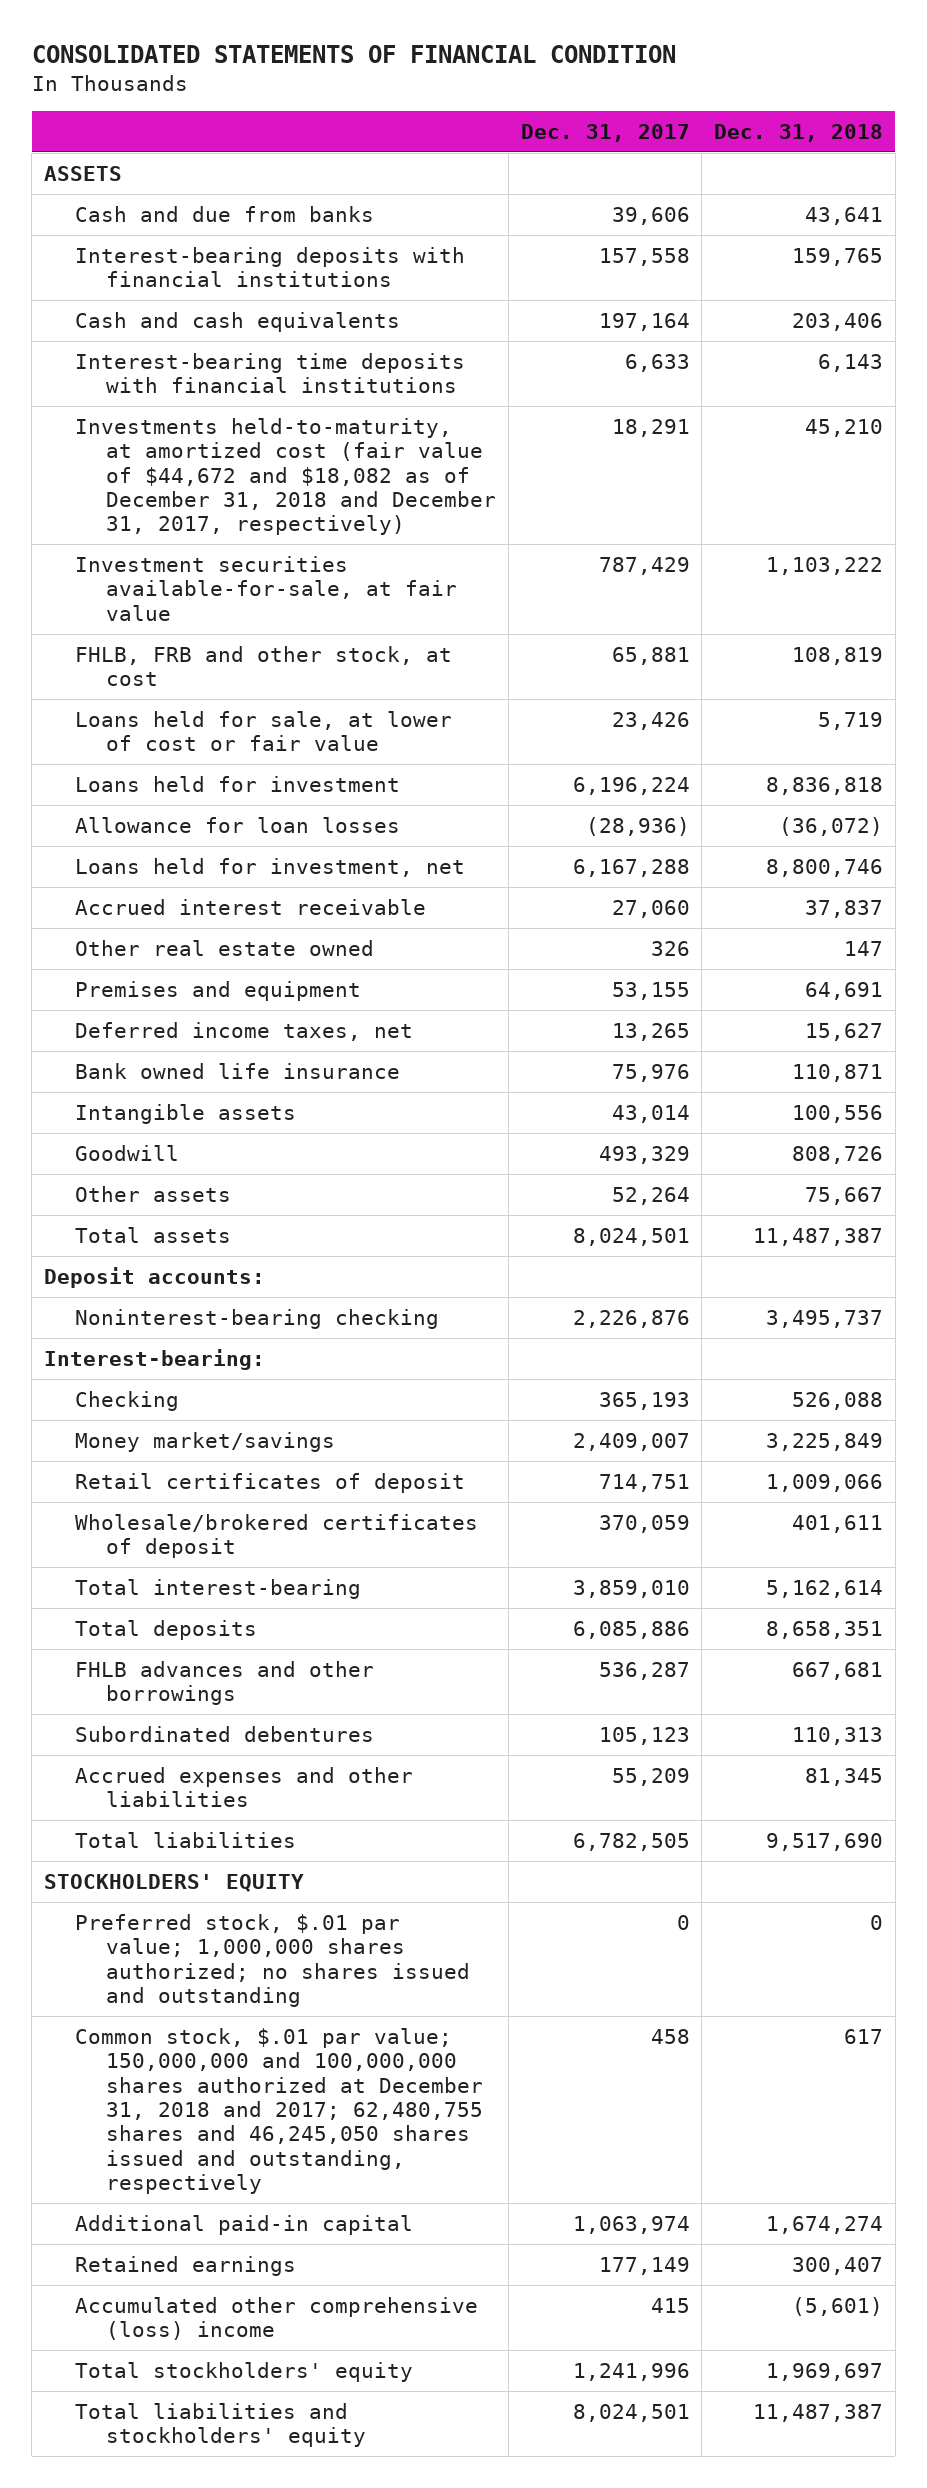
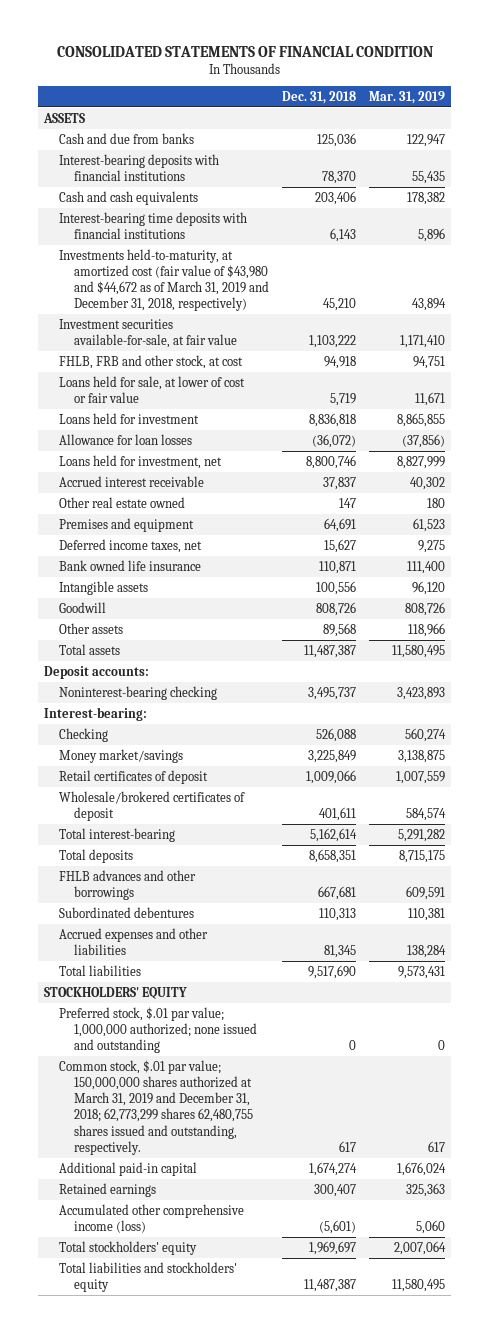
- | Dec. 31, 2017 | Dec. 31, 2018
+ | Dec. 31, 2018 | Mar. 31, 2019
- Cash and due from banks | 39,606 | 43,641
- Interest-bearing deposits with financial institutions | 157,558 | 159,765
+ Cash and due from banks | 125,036 | 122,947
+ Interest-bearing deposits with financial institutions | 78,370 | 55,435
- Investments held-to-maturity, at amortized cost (fair value of $44,672 and $18,082 as of December 31, 2018 and December 31, 2017, respectively) | 18,291 | 45,210
+ Investments held-to-maturity, at amortized cost (fair value of $43,980 and $44,672 as of March 31, 2019 and December 31, 2018, respectively) | 45,210 | 43,894
- FHLB, FRB and other stock, at cost | 65,881 | 108,819
+ FHLB, FRB and other stock, at cost | 94,918 | 94,751
- Other assets | 52,264 | 75,667
+ Other assets | 89,568 | 118,966
- Preferred stock, $.01 par value; 1,000,000 shares authorized; no shares issued and outstanding | 0 | 0
- Common stock, $.01 par value; 150,000,000 and 100,000,000 shares authorized at December 31, 2018 and 2017; 62,480,755 shares and 46,245,050 shares issued and outstanding, respectively | 458 | 617
+ Preferred stock, $.01 par value; 1,000,000 authorized; none issued and outstanding | 0 | 0
+ Common stock, $.01 par value; 150,000,000 shares authorized at March 31, 2019 and December 31, 2018; 62,773,299 shares 62,480,755 shares issued and outstanding, respectively. | 617 | 617
- Accumulated other comprehensive (loss) income | 415 | (5,601)
+ Accumulated other comprehensive income (loss) | (5,601) | 5,060

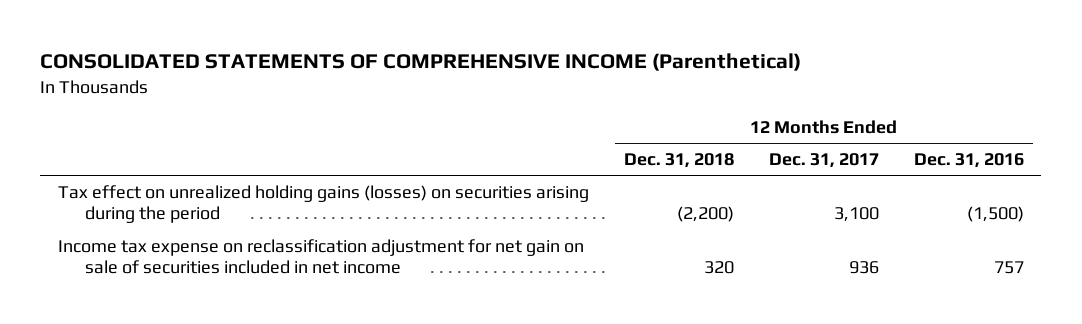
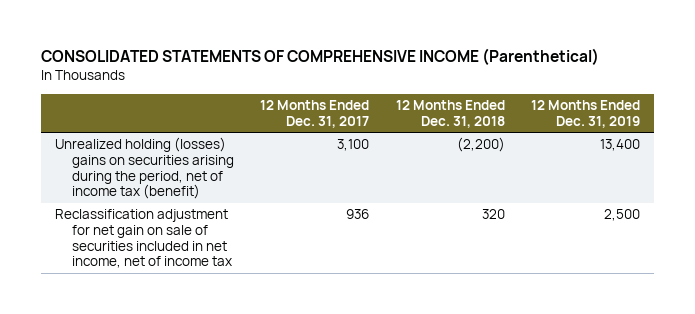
- | 12 Months Ended Dec. 31, 2018 | 12 Months Ended Dec. 31, 2017 | 12 Months Ended Dec. 31, 2016
+ | 12 Months Ended Dec. 31, 2017 | 12 Months Ended Dec. 31, 2018 | 12 Months Ended Dec. 31, 2019
- Tax effect on unrealized holding gains (losses) on securities arising during the period | (2,200) | 3,100 | (1,500)
- Income tax expense on reclassification adjustment for net gain on sale of securities included in net income | 320 | 936 | 757
+ Unrealized holding (losses) gains on securities arising during the period, net of income tax (benefit) | 3,100 | (2,200) | 13,400
+ Reclassification adjustment for net gain on sale of securities included in net income, net of income tax | 936 | 320 | 2,500

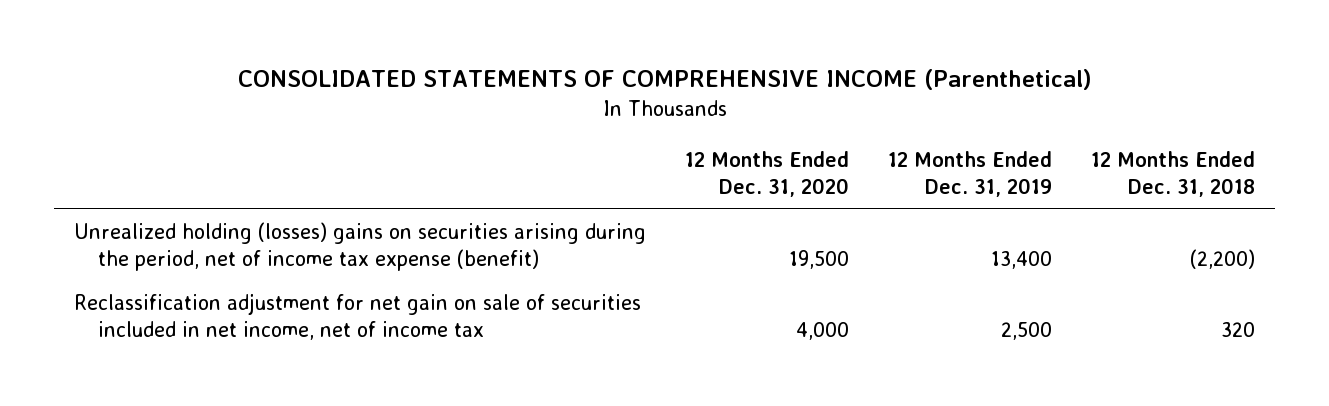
- | 12 Months Ended Dec. 31, 2017 | 12 Months Ended Dec. 31, 2018 | 12 Months Ended Dec. 31, 2019
+ | 12 Months Ended Dec. 31, 2020 | 12 Months Ended Dec. 31, 2019 | 12 Months Ended Dec. 31, 2018
- Unrealized holding (losses) gains on securities arising during the period, net of income tax (benefit) | 3,100 | (2,200) | 13,400
+ Unrealized holding (losses) gains on securities arising during the period, net of income tax expense (benefit) | 19,500 | 13,400 | (2,200)

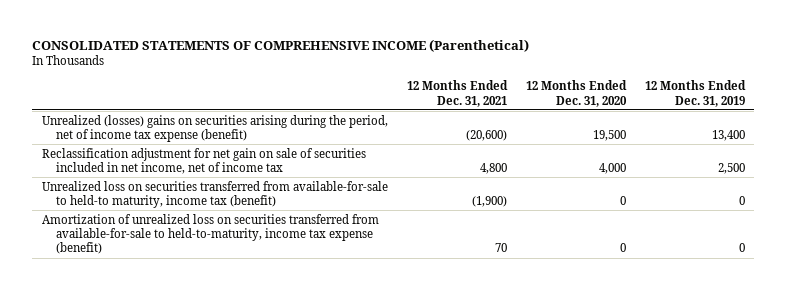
- | 12 Months Ended Dec. 31, 2020 | 12 Months Ended Dec. 31, 2019 | 12 Months Ended Dec. 31, 2018
+ | 12 Months Ended Dec. 31, 2021 | 12 Months Ended Dec. 31, 2020 | 12 Months Ended Dec. 31, 2019
- Unrealized holding (losses) gains on securities arising during the period, net of income tax expense (benefit) | 19,500 | 13,400 | (2,200)
+ Unrealized (losses) gains on securities arising during the period, net of income tax expense (benefit) | (20,600) | 19,500 | 13,400
+ Unrealized loss on securities transferred from available-for-sale to held-to maturity, income tax (benefit) | (1,900) | 0 | 0
+ Amortization of unrealized loss on securities transferred from available-for-sale to held-to-maturity, income tax expense (benefit) | 70 | 0 | 0

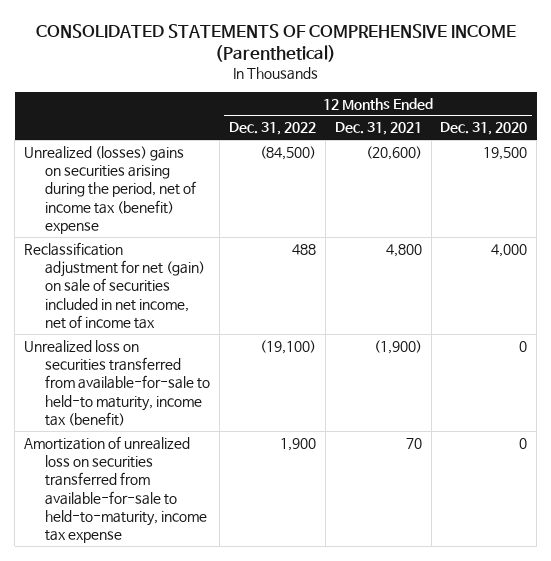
- | 12 Months Ended Dec. 31, 2021 | 12 Months Ended Dec. 31, 2020 | 12 Months Ended Dec. 31, 2019
+ | 12 Months Ended Dec. 31, 2022 | 12 Months Ended Dec. 31, 2021 | 12 Months Ended Dec. 31, 2020
- Unrealized (losses) gains on securities arising during the period, net of income tax expense (benefit) | (20,600) | 19,500 | 13,400
- Reclassification adjustment for net gain on sale of securities included in net income, net of income tax | 4,800 | 4,000 | 2,500
+ Unrealized (losses) gains on securities arising during the period, net of income tax (benefit) expense | (84,500) | (20,600) | 19,500
+ Reclassification adjustment for net (gain) on sale of securities included in net income, net of income tax | 488 | 4,800 | 4,000
- Amortization of unrealized loss on securities transferred from available-for-sale to held-to-maturity, income tax expense (benefit) | 70 | 0 | 0
+ Amortization of unrealized loss on securities transferred from available-for-sale to held-to-maturity, income tax expense | 1,900 | 70 | 0

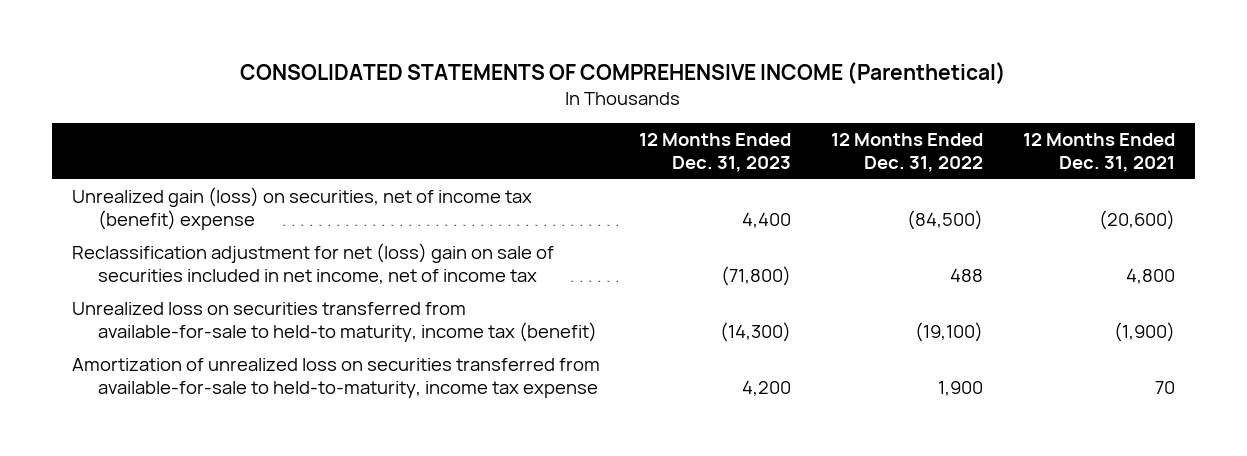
- | 12 Months Ended Dec. 31, 2022 | 12 Months Ended Dec. 31, 2021 | 12 Months Ended Dec. 31, 2020
+ | 12 Months Ended Dec. 31, 2023 | 12 Months Ended Dec. 31, 2022 | 12 Months Ended Dec. 31, 2021
- Unrealized (losses) gains on securities arising during the period, net of income tax (benefit) expense | (84,500) | (20,600) | 19,500
- Reclassification adjustment for net (gain) on sale of securities included in net income, net of income tax | 488 | 4,800 | 4,000
+ Unrealized gain (loss) on securities, net of income tax (benefit) expense | 4,400 | (84,500) | (20,600)
+ Reclassification adjustment for net (loss) gain on sale of securities included in net income, net of income tax | (71,800) | 488 | 4,800

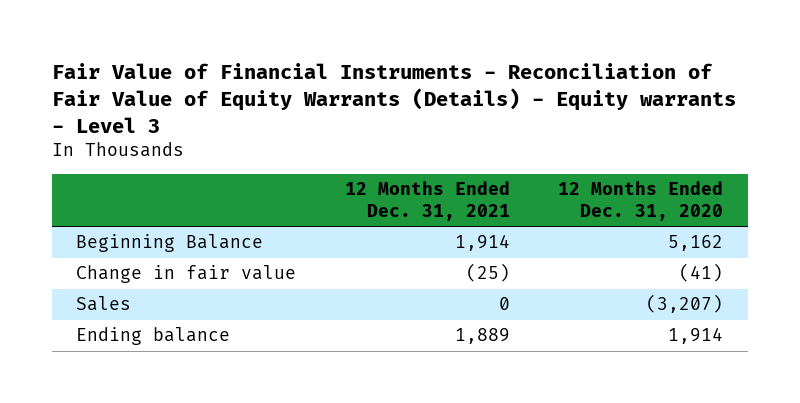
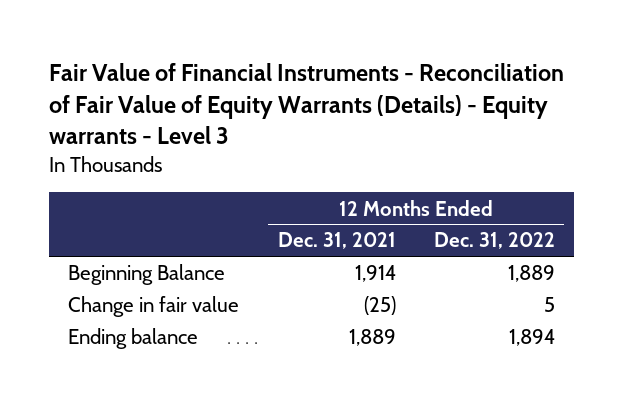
- | 12 Months Ended Dec. 31, 2021 | 12 Months Ended Dec. 31, 2020
+ | 12 Months Ended Dec. 31, 2021 | 12 Months Ended Dec. 31, 2022
- Sales | 0 | (3,207)

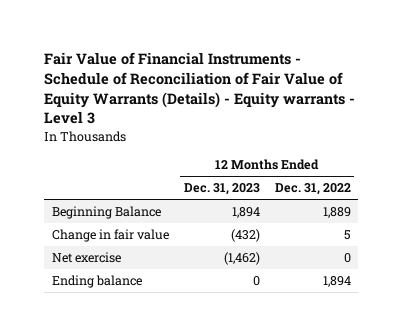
- Fair Value of Financial Instruments - Reconciliation of Fair Value of Equity Warrants (Details) - Equity warrants - Level 3
+ Fair Value of Financial Instruments - Schedule of Reconciliation of Fair Value of Equity Warrants (Details) - Equity warrants - Level 3
- | 12 Months Ended Dec. 31, 2021 | 12 Months Ended Dec. 31, 2022
+ | 12 Months Ended Dec. 31, 2023 | 12 Months Ended Dec. 31, 2022
+ Net exercise | (1,462) | 0

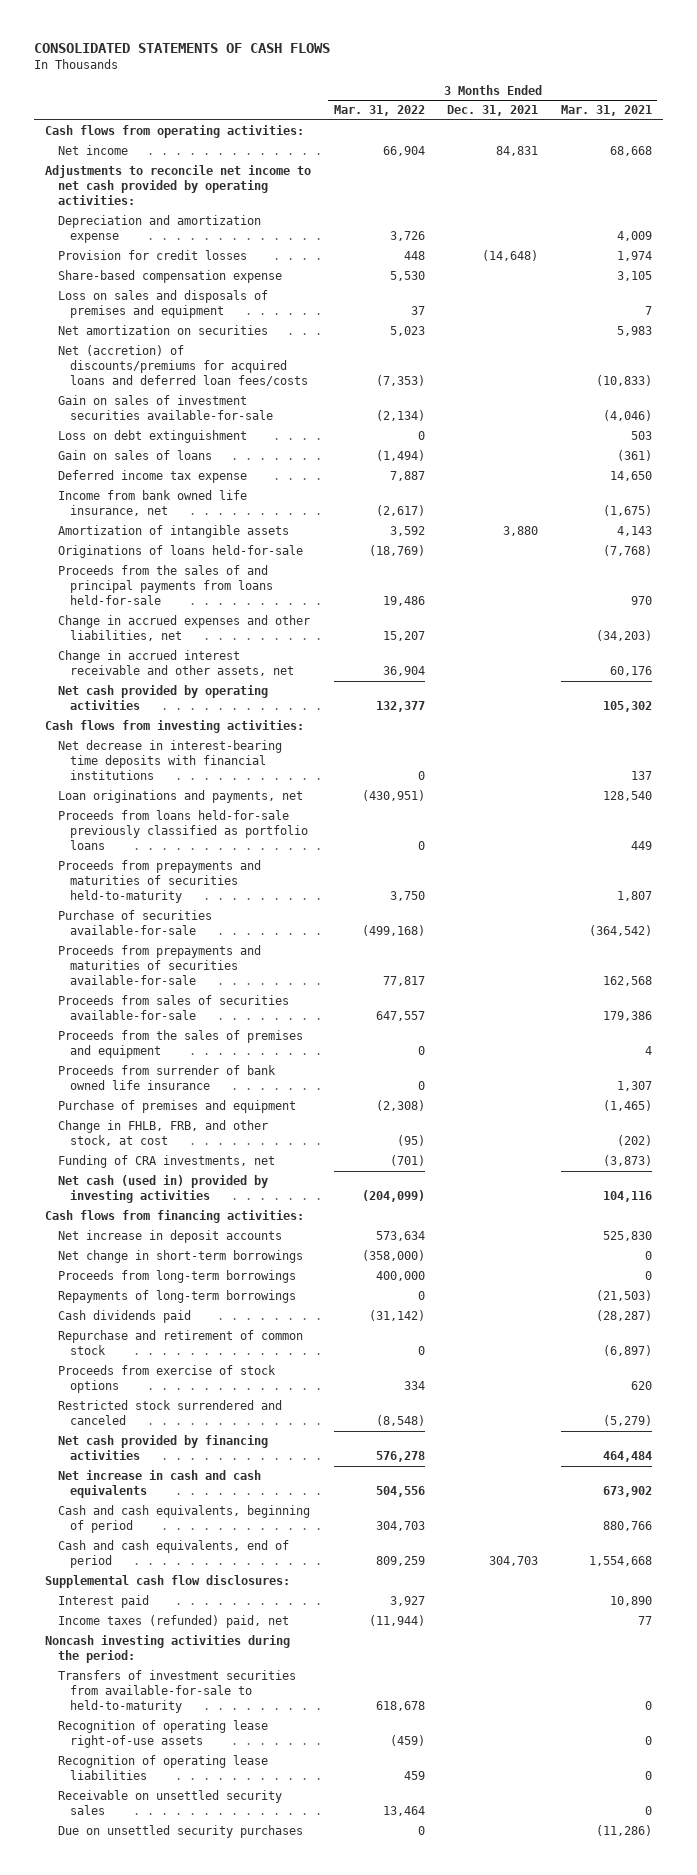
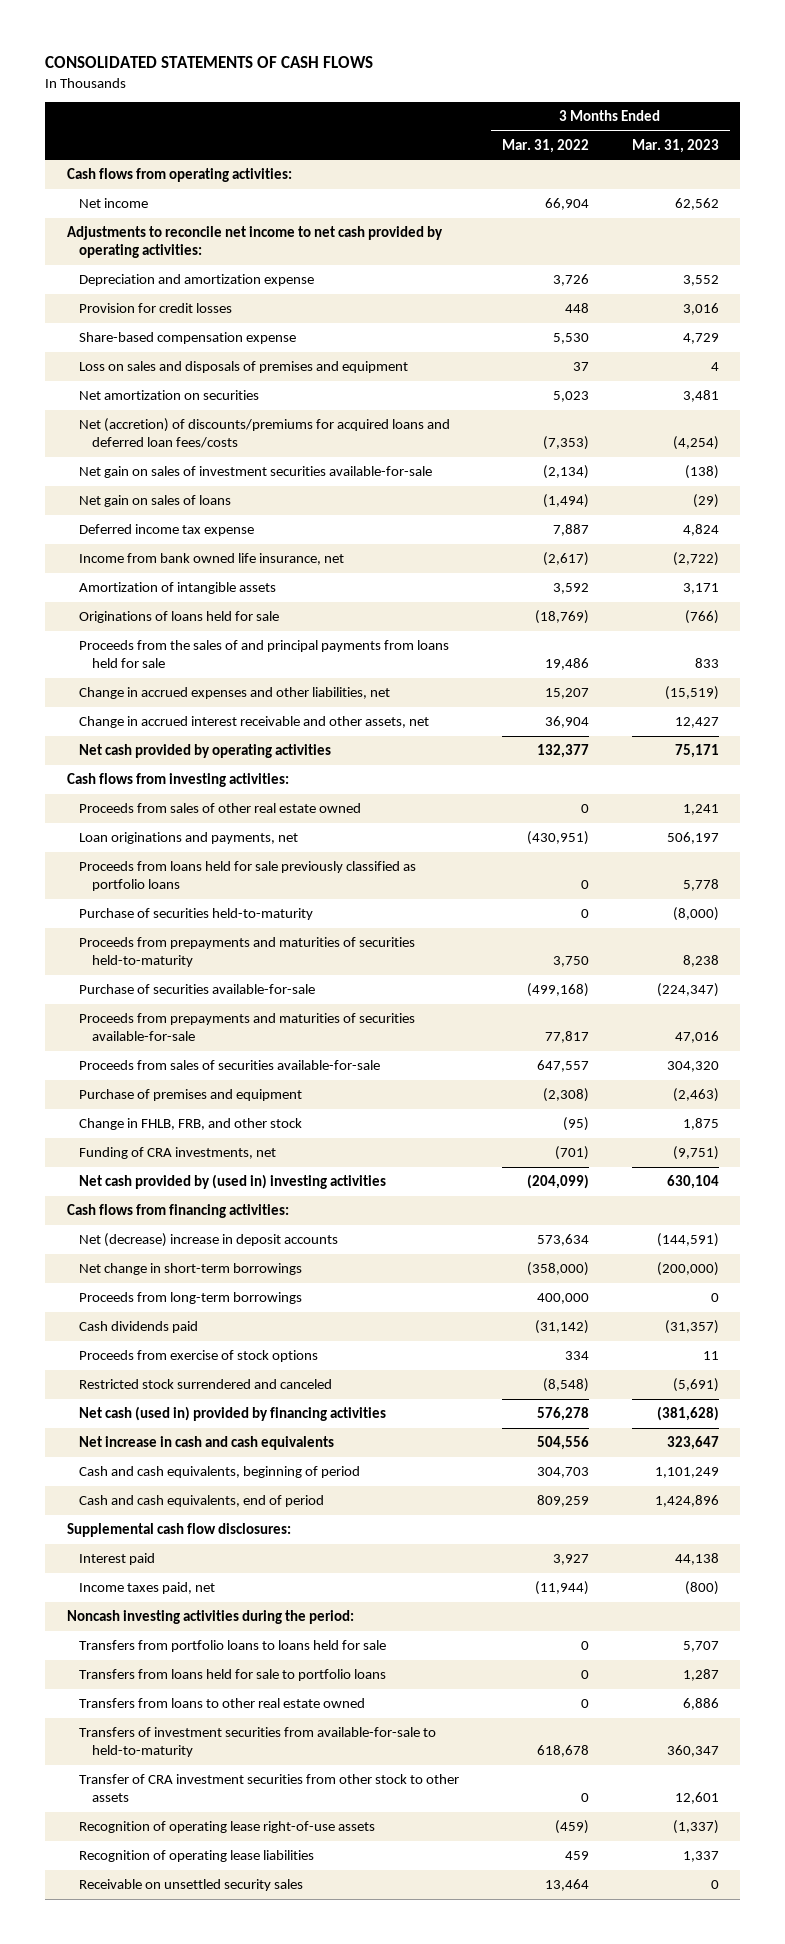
- | 3 Months Ended Mar. 31, 2022 | 3 Months Ended Dec. 31, 2021 | 3 Months Ended Mar. 31, 2021
+ | 3 Months Ended Mar. 31, 2022 | 3 Months Ended Mar. 31, 2023
- Gain on sales of investment securities available-for-sale | (2,134) | | (4,046)
- Loss on debt extinguishment | 0 | | 503
- Gain on sales of loans | (1,494) | | (361)
+ Net gain on sales of investment securities available-for-sale | (2,134) | (138)
+ Net gain on sales of loans | (1,494) | (29)
- Originations of loans held-for-sale | (18,769) | | (7,768)
- Proceeds from the sales of and principal payments from loans held-for-sale | 19,486 | | 970
+ Originations of loans held for sale | (18,769) | (766)
+ Proceeds from the sales of and principal payments from loans held for sale | 19,486 | 833
- Net decrease in interest-bearing time deposits with financial institutions | 0 | | 137
+ Proceeds from sales of other real estate owned | 0 | 1,241
- Proceeds from loans held-for-sale previously classified as portfolio loans | 0 | | 449
+ Proceeds from loans held for sale previously classified as portfolio loans | 0 | 5,778
+ Purchase of securities held-to-maturity | 0 | (8,000)
- Proceeds from the sales of premises and equipment | 0 | | 4
- Proceeds from surrender of bank owned life insurance | 0 | | 1,307
- Change in FHLB, FRB, and other stock, at cost | (95) | | (202)
+ Change in FHLB, FRB, and other stock | (95) | 1,875
- Net cash (used in) provided by investing activities | (204,099) | | 104,116
+ Net cash provided by (used in) investing activities | (204,099) | 630,104
- Net increase in deposit accounts | 573,634 | | 525,830
+ Net (decrease) increase in deposit accounts | 573,634 | (144,591)
- Repayments of long-term borrowings | 0 | | (21,503)
- Repurchase and retirement of common stock | 0 | | (6,897)
- Net cash provided by financing activities | 576,278 | | 464,484
+ Net cash (used in) provided by financing activities | 576,278 | (381,628)
- Income taxes (refunded) paid, net | (11,944) | | 77
+ Income taxes paid, net | (11,944) | (800)
+ Transfers from portfolio loans to loans held for sale | 0 | 5,707
+ Transfers from loans held for sale to portfolio loans | 0 | 1,287
+ Transfers from loans to other real estate owned | 0 | 6,886
+ Transfer of CRA investment securities from other stock to other assets | 0 | 12,601
- Due on unsettled security purchases | 0 | | (11,286)

